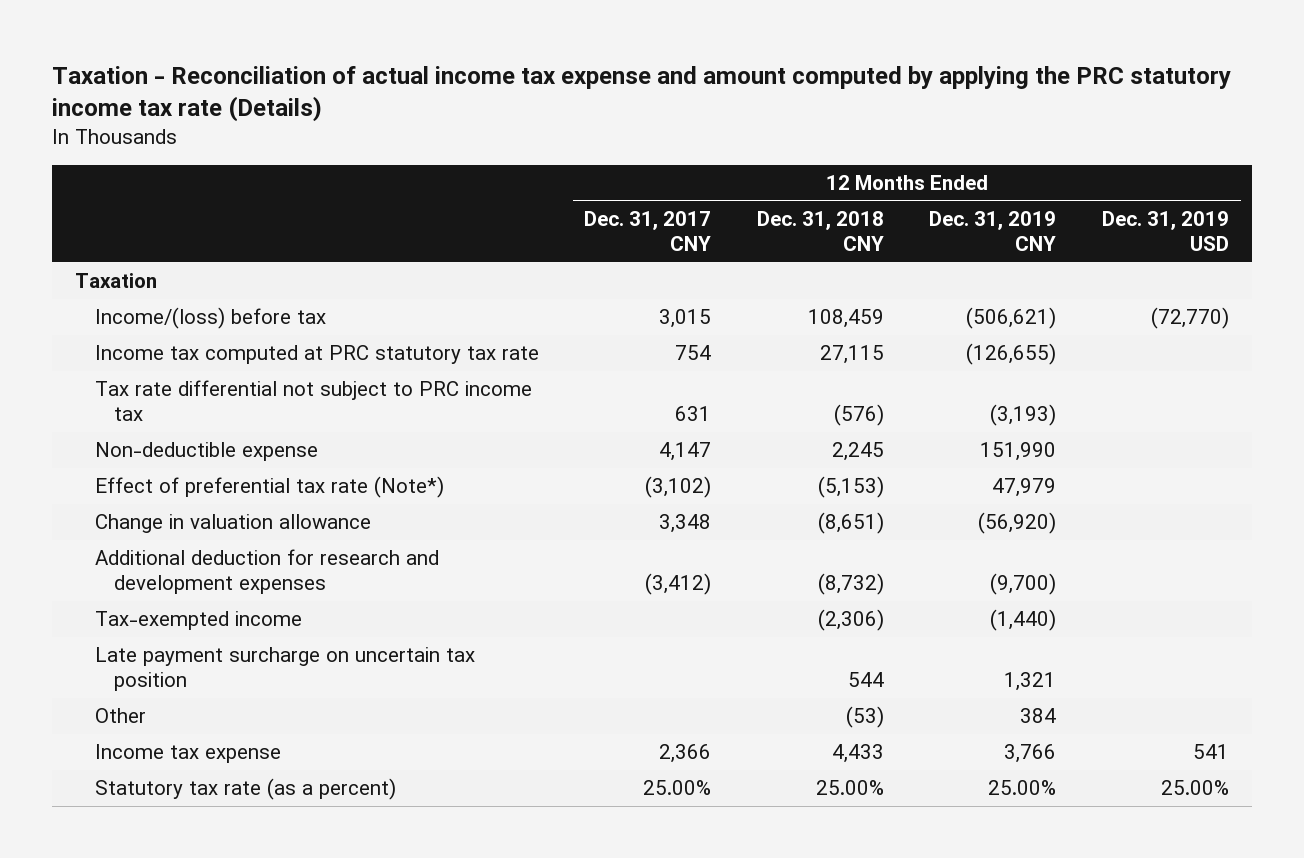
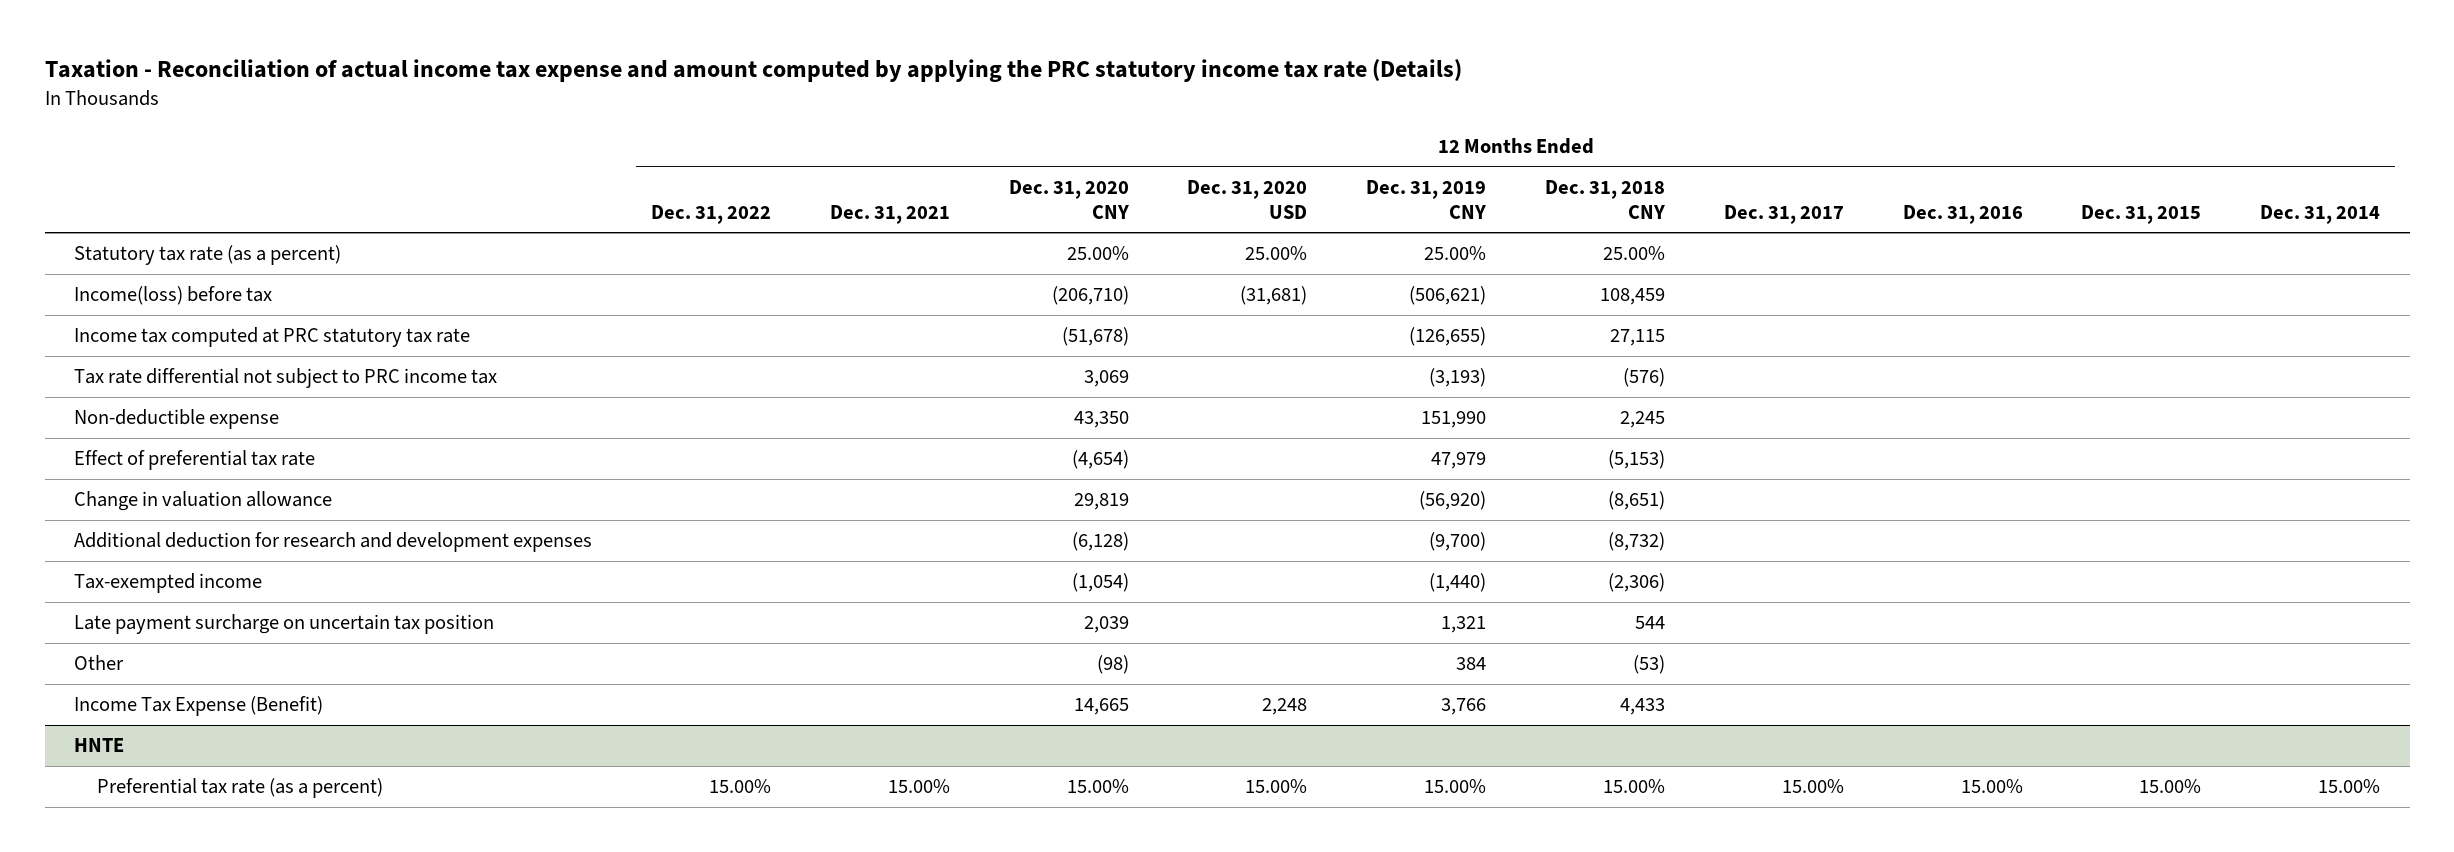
- | 12 Months Ended Dec. 31, 2017 CNY | 12 Months Ended Dec. 31, 2018 CNY | 12 Months Ended Dec. 31, 2019 CNY | 12 Months Ended Dec. 31, 2019 USD
+ | 12 Months Ended Dec. 31, 2022 | 12 Months Ended Dec. 31, 2021 | 12 Months Ended Dec. 31, 2020 CNY | 12 Months Ended Dec. 31, 2020 USD | 12 Months Ended Dec. 31, 2019 CNY | 12 Months Ended Dec. 31, 2018 CNY | 12 Months Ended Dec. 31, 2017 | 12 Months Ended Dec. 31, 2016 | 12 Months Ended Dec. 31, 2015 | 12 Months Ended Dec. 31, 2014
- Taxation
- Income/(loss) before tax | 3,015 | 108,459 | (506,621) | (72,770)
moved up: Statutory tax rate (as a percent) | | | 25.00% | 25.00% | 25.00% | 25.00% | | | |
+ Income(loss) before tax | | | (206,710) | (31,681) | (506,621) | 108,459 | | | |
- Effect of preferential tax rate (Note*) | (3,102) | (5,153) | 47,979 |
+ Effect of preferential tax rate | | | (4,654) | | 47,979 | (5,153) | | | |
- Income tax expense | 2,366 | 4,433 | 3,766 | 541
+ Income Tax Expense (Benefit) | | | 14,665 | 2,248 | 3,766 | 4,433 | | | |
+ HNTE
+ Preferential tax rate (as a percent) | 15.00% | 15.00% | 15.00% | 15.00% | 15.00% | 15.00% | 15.00% | 15.00% | 15.00% | 15.00%

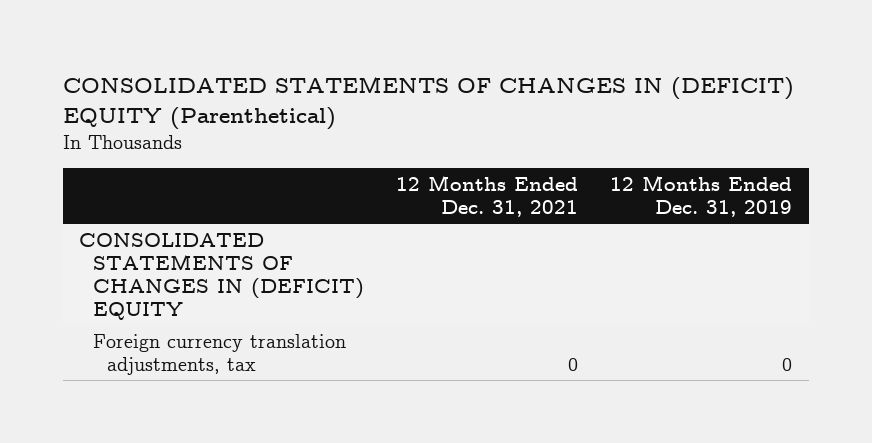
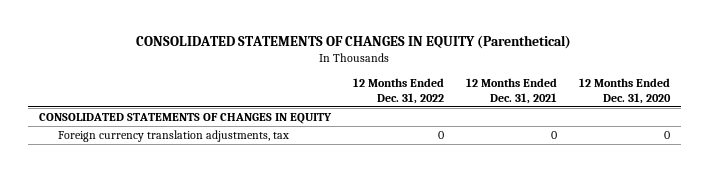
- CONSOLIDATED STATEMENTS OF CHANGES IN (DEFICIT) EQUITY (Parenthetical)
+ CONSOLIDATED STATEMENTS OF CHANGES IN EQUITY (Parenthetical)
- | 12 Months Ended Dec. 31, 2021 | 12 Months Ended Dec. 31, 2019
+ | 12 Months Ended Dec. 31, 2022 | 12 Months Ended Dec. 31, 2021 | 12 Months Ended Dec. 31, 2020
- CONSOLIDATED STATEMENTS OF CHANGES IN (DEFICIT) EQUITY
+ CONSOLIDATED STATEMENTS OF CHANGES IN EQUITY

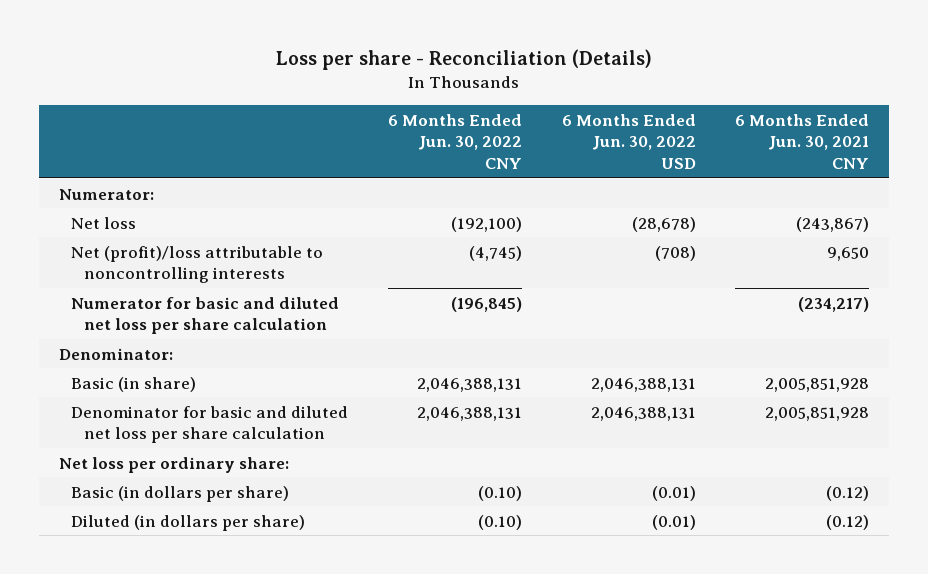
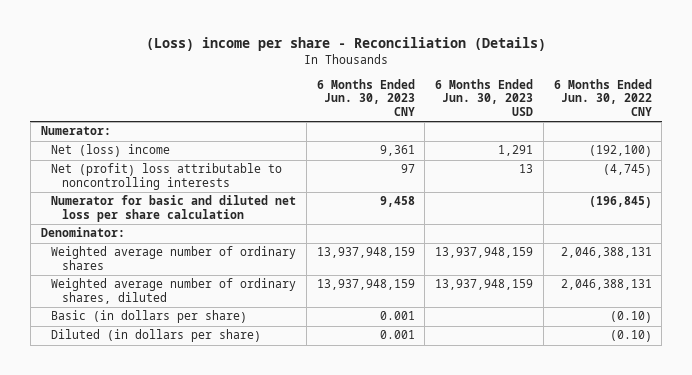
- Loss per share - Reconciliation (Details)
+ (Loss) income per share - Reconciliation (Details)
- | 6 Months Ended Jun. 30, 2022 CNY | 6 Months Ended Jun. 30, 2022 USD | 6 Months Ended Jun. 30, 2021 CNY
+ | 6 Months Ended Jun. 30, 2023 CNY | 6 Months Ended Jun. 30, 2023 USD | 6 Months Ended Jun. 30, 2022 CNY
- Net loss | (192,100) | (28,678) | (243,867)
- Net (profit)/loss attributable to noncontrolling interests | (4,745) | (708) | 9,650
+ Net (loss) income | 9,361 | 1,291 | (192,100)
+ Net (profit) loss attributable to noncontrolling interests | 97 | 13 | (4,745)
- Basic (in share) | 2,046,388,131 | 2,046,388,131 | 2,005,851,928
- Denominator for basic and diluted net loss per share calculation | 2,046,388,131 | 2,046,388,131 | 2,005,851,928
- Net loss per ordinary share:
+ Weighted average number of ordinary shares | 13,937,948,159 | 13,937,948,159 | 2,046,388,131
+ Weighted average number of ordinary shares, diluted | 13,937,948,159 | 13,937,948,159 | 2,046,388,131

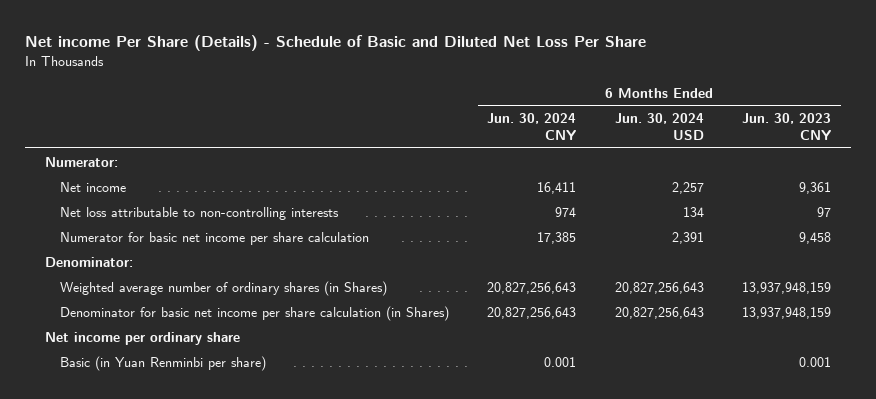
- (Loss) income per share - Reconciliation (Details)
+ Net income Per Share (Details) - Schedule of Basic and Diluted Net Loss Per Share
- | 6 Months Ended Jun. 30, 2023 CNY | 6 Months Ended Jun. 30, 2023 USD | 6 Months Ended Jun. 30, 2022 CNY
+ | 6 Months Ended Jun. 30, 2024 CNY | 6 Months Ended Jun. 30, 2024 USD | 6 Months Ended Jun. 30, 2023 CNY
- Net (loss) income | 9,361 | 1,291 | (192,100)
- Net (profit) loss attributable to noncontrolling interests | 97 | 13 | (4,745)
- Numerator for basic and diluted net loss per share calculation | 9,458 | | (196,845)
+ Net income | 16,411 | 2,257 | 9,361
+ Net loss attributable to non-controlling interests | 974 | 134 | 97
+ Numerator for basic net income per share calculation | 17,385 | 2,391 | 9,458
- Weighted average number of ordinary shares | 13,937,948,159 | 13,937,948,159 | 2,046,388,131
- Weighted average number of ordinary shares, diluted | 13,937,948,159 | 13,937,948,159 | 2,046,388,131
- Basic (in dollars per share) | 0.001 | | (0.10)
- Diluted (in dollars per share) | 0.001 | | (0.10)
+ Weighted average number of ordinary shares (in Shares) | 20,827,256,643 | 20,827,256,643 | 13,937,948,159
+ Denominator for basic net income per share calculation (in Shares) | 20,827,256,643 | 20,827,256,643 | 13,937,948,159
+ Net income per ordinary share
+ Basic (in Yuan Renminbi per share) | 0.001 | | 0.001

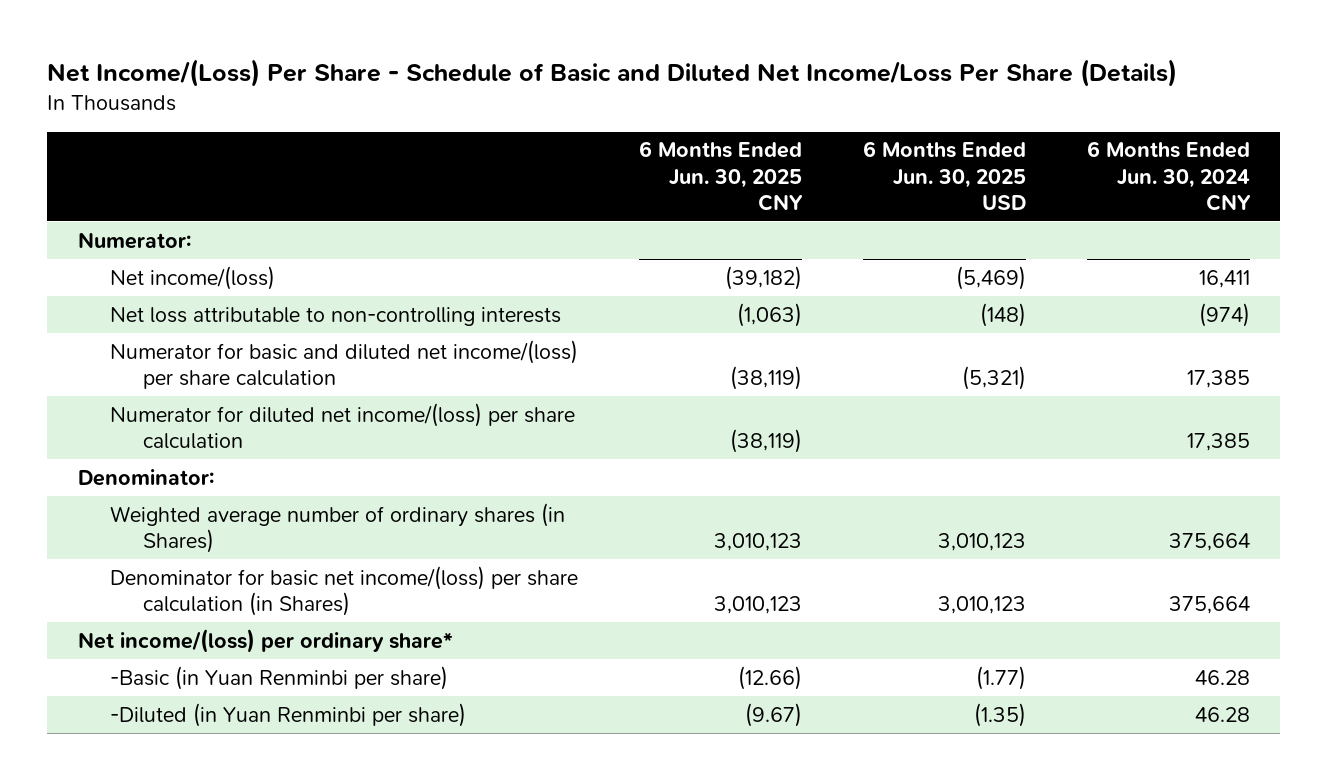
- Net income Per Share (Details) - Schedule of Basic and Diluted Net Loss Per Share
+ Net Income/(Loss) Per Share - Schedule of Basic and Diluted Net Income/Loss Per Share (Details)
- | 6 Months Ended Jun. 30, 2024 CNY | 6 Months Ended Jun. 30, 2024 USD | 6 Months Ended Jun. 30, 2023 CNY
+ | 6 Months Ended Jun. 30, 2025 CNY | 6 Months Ended Jun. 30, 2025 USD | 6 Months Ended Jun. 30, 2024 CNY
- Net income | 16,411 | 2,257 | 9,361
- Net loss attributable to non-controlling interests | 974 | 134 | 97
- Numerator for basic net income per share calculation | 17,385 | 2,391 | 9,458
+ Net income/(loss) | (39,182) | (5,469) | 16,411
+ Net loss attributable to non-controlling interests | (1,063) | (148) | (974)
+ Numerator for basic and diluted net income/(loss) per share calculation | (38,119) | (5,321) | 17,385
+ Numerator for diluted net income/(loss) per share calculation | (38,119) | | 17,385
- Weighted average number of ordinary shares (in Shares) | 20,827,256,643 | 20,827,256,643 | 13,937,948,159
- Denominator for basic net income per share calculation (in Shares) | 20,827,256,643 | 20,827,256,643 | 13,937,948,159
- Net income per ordinary share
- Basic (in Yuan Renminbi per share) | 0.001 | | 0.001
+ Weighted average number of ordinary shares (in Shares) | 3,010,123 | 3,010,123 | 375,664
+ Denominator for basic net income/(loss) per share calculation (in Shares) | 3,010,123 | 3,010,123 | 375,664
+ Net income/(loss) per ordinary share*
+ -Basic (in Yuan Renminbi per share) | (12.66) | (1.77) | 46.28
+ -Diluted (in Yuan Renminbi per share) | (9.67) | (1.35) | 46.28

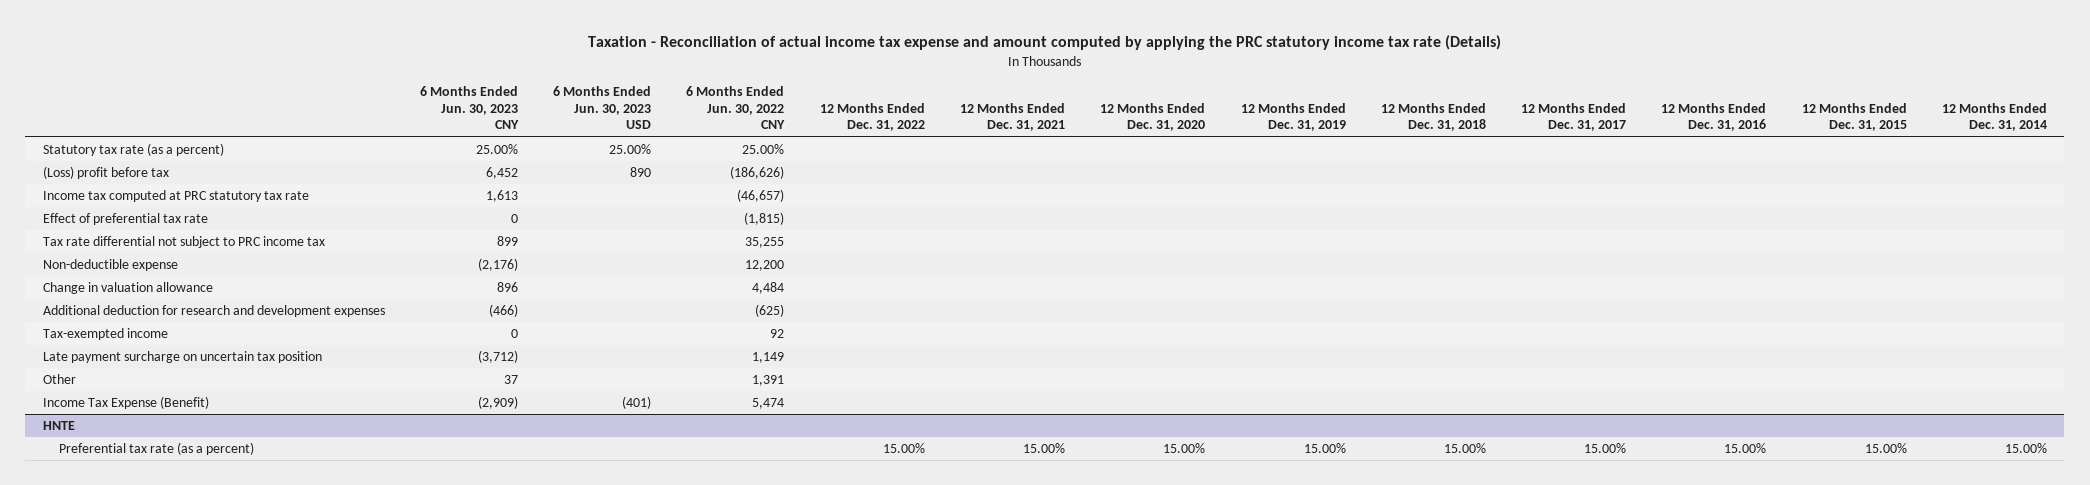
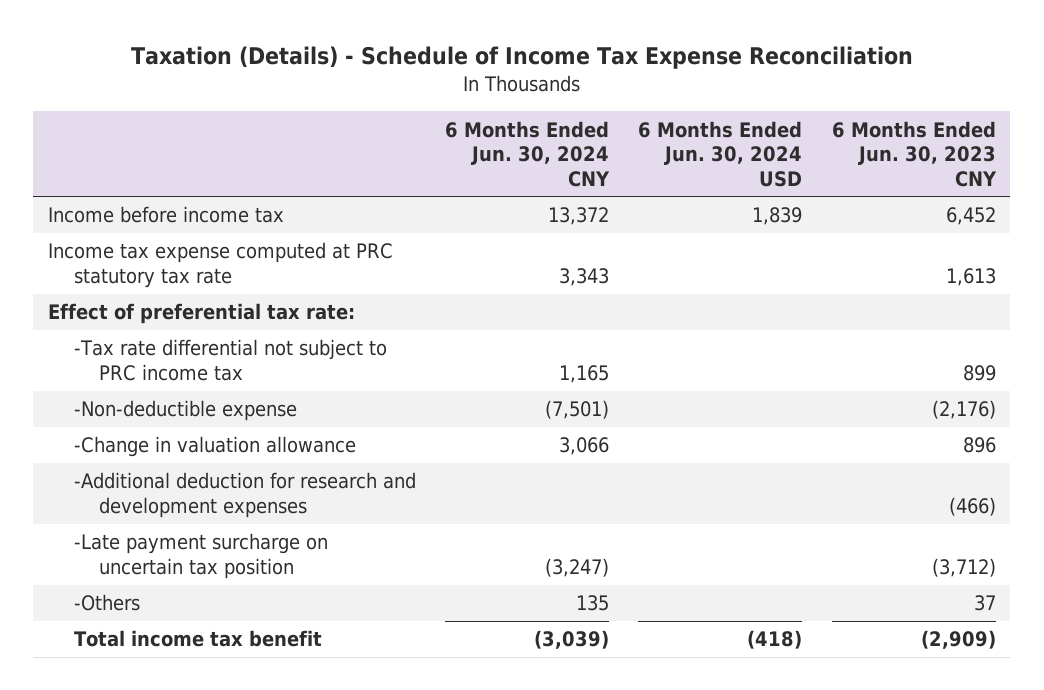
- Taxation - Reconciliation of actual income tax expense and amount computed by applying the PRC statutory income tax rate (Details)
+ Taxation (Details) - Schedule of Income Tax Expense Reconciliation
- | 6 Months Ended Jun. 30, 2023 CNY | 6 Months Ended Jun. 30, 2023 USD | 6 Months Ended Jun. 30, 2022 CNY | 12 Months Ended Dec. 31, 2022 | 12 Months Ended Dec. 31, 2021 | 12 Months Ended Dec. 31, 2020 | 12 Months Ended Dec. 31, 2019 | 12 Months Ended Dec. 31, 2018 | 12 Months Ended Dec. 31, 2017 | 12 Months Ended Dec. 31, 2016 | 12 Months Ended Dec. 31, 2015 | 12 Months Ended Dec. 31, 2014
+ | 6 Months Ended Jun. 30, 2024 CNY | 6 Months Ended Jun. 30, 2024 USD | 6 Months Ended Jun. 30, 2023 CNY
- Statutory tax rate (as a percent) | 25.00% | 25.00% | 25.00% | | | | | | | | |
- (Loss) profit before tax | 6,452 | 890 | (186,626) | | | | | | | | |
- Income tax computed at PRC statutory tax rate | 1,613 | | (46,657) | | | | | | | | |
- Effect of preferential tax rate | 0 | | (1,815) | | | | | | | | |
- Tax rate differential not subject to PRC income tax | 899 | | 35,255 | | | | | | | | |
- Non-deductible expense | (2,176) | | 12,200 | | | | | | | | |
- Change in valuation allowance | 896 | | 4,484 | | | | | | | | |
- Additional deduction for research and development expenses | (466) | | (625) | | | | | | | | |
- Tax-exempted income | 0 | | 92 | | | | | | | | |
- Late payment surcharge on uncertain tax position | (3,712) | | 1,149 | | | | | | | | |
- Other | 37 | | 1,391 | | | | | | | | |
- Income Tax Expense (Benefit) | (2,909) | (401) | 5,474 | | | | | | | | |
- HNTE
- Preferential tax rate (as a percent) | | | | 15.00% | 15.00% | 15.00% | 15.00% | 15.00% | 15.00% | 15.00% | 15.00% | 15.00%
+ Income before income tax | 13,372 | 1,839 | 6,452
+ Income tax expense computed at PRC statutory tax rate | 3,343 | | 1,613
+ Effect of preferential tax rate:
+ -Tax rate differential not subject to PRC income tax | 1,165 | | 899
+ -Non-deductible expense | (7,501) | | (2,176)
+ -Change in valuation allowance | 3,066 | | 896
+ -Additional deduction for research and development expenses | | | (466)
+ -Late payment surcharge on uncertain tax position | (3,247) | | (3,712)
+ -Others | 135 | | 37
+ Total income tax benefit | (3,039) | (418) | (2,909)

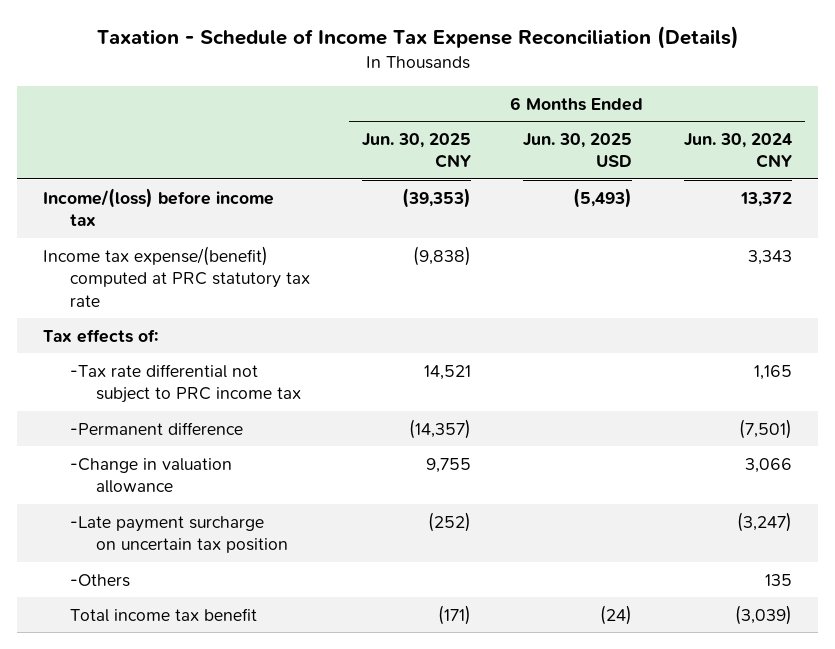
- Taxation (Details) - Schedule of Income Tax Expense Reconciliation
+ Taxation - Schedule of Income Tax Expense Reconciliation (Details)
- | 6 Months Ended Jun. 30, 2024 CNY | 6 Months Ended Jun. 30, 2024 USD | 6 Months Ended Jun. 30, 2023 CNY
+ | 6 Months Ended Jun. 30, 2025 CNY | 6 Months Ended Jun. 30, 2025 USD | 6 Months Ended Jun. 30, 2024 CNY
- Income before income tax | 13,372 | 1,839 | 6,452
- Income tax expense computed at PRC statutory tax rate | 3,343 | | 1,613
- Effect of preferential tax rate:
+ Income/(loss) before income tax | (39,353) | (5,493) | 13,372
+ Income tax expense/(benefit) computed at PRC statutory tax rate | (9,838) | | 3,343
+ Tax effects of:
- -Non-deductible expense | (7,501) | | (2,176)
+ -Permanent difference | (14,357) | | (7,501)
- -Additional deduction for research and development expenses | | | (466)

